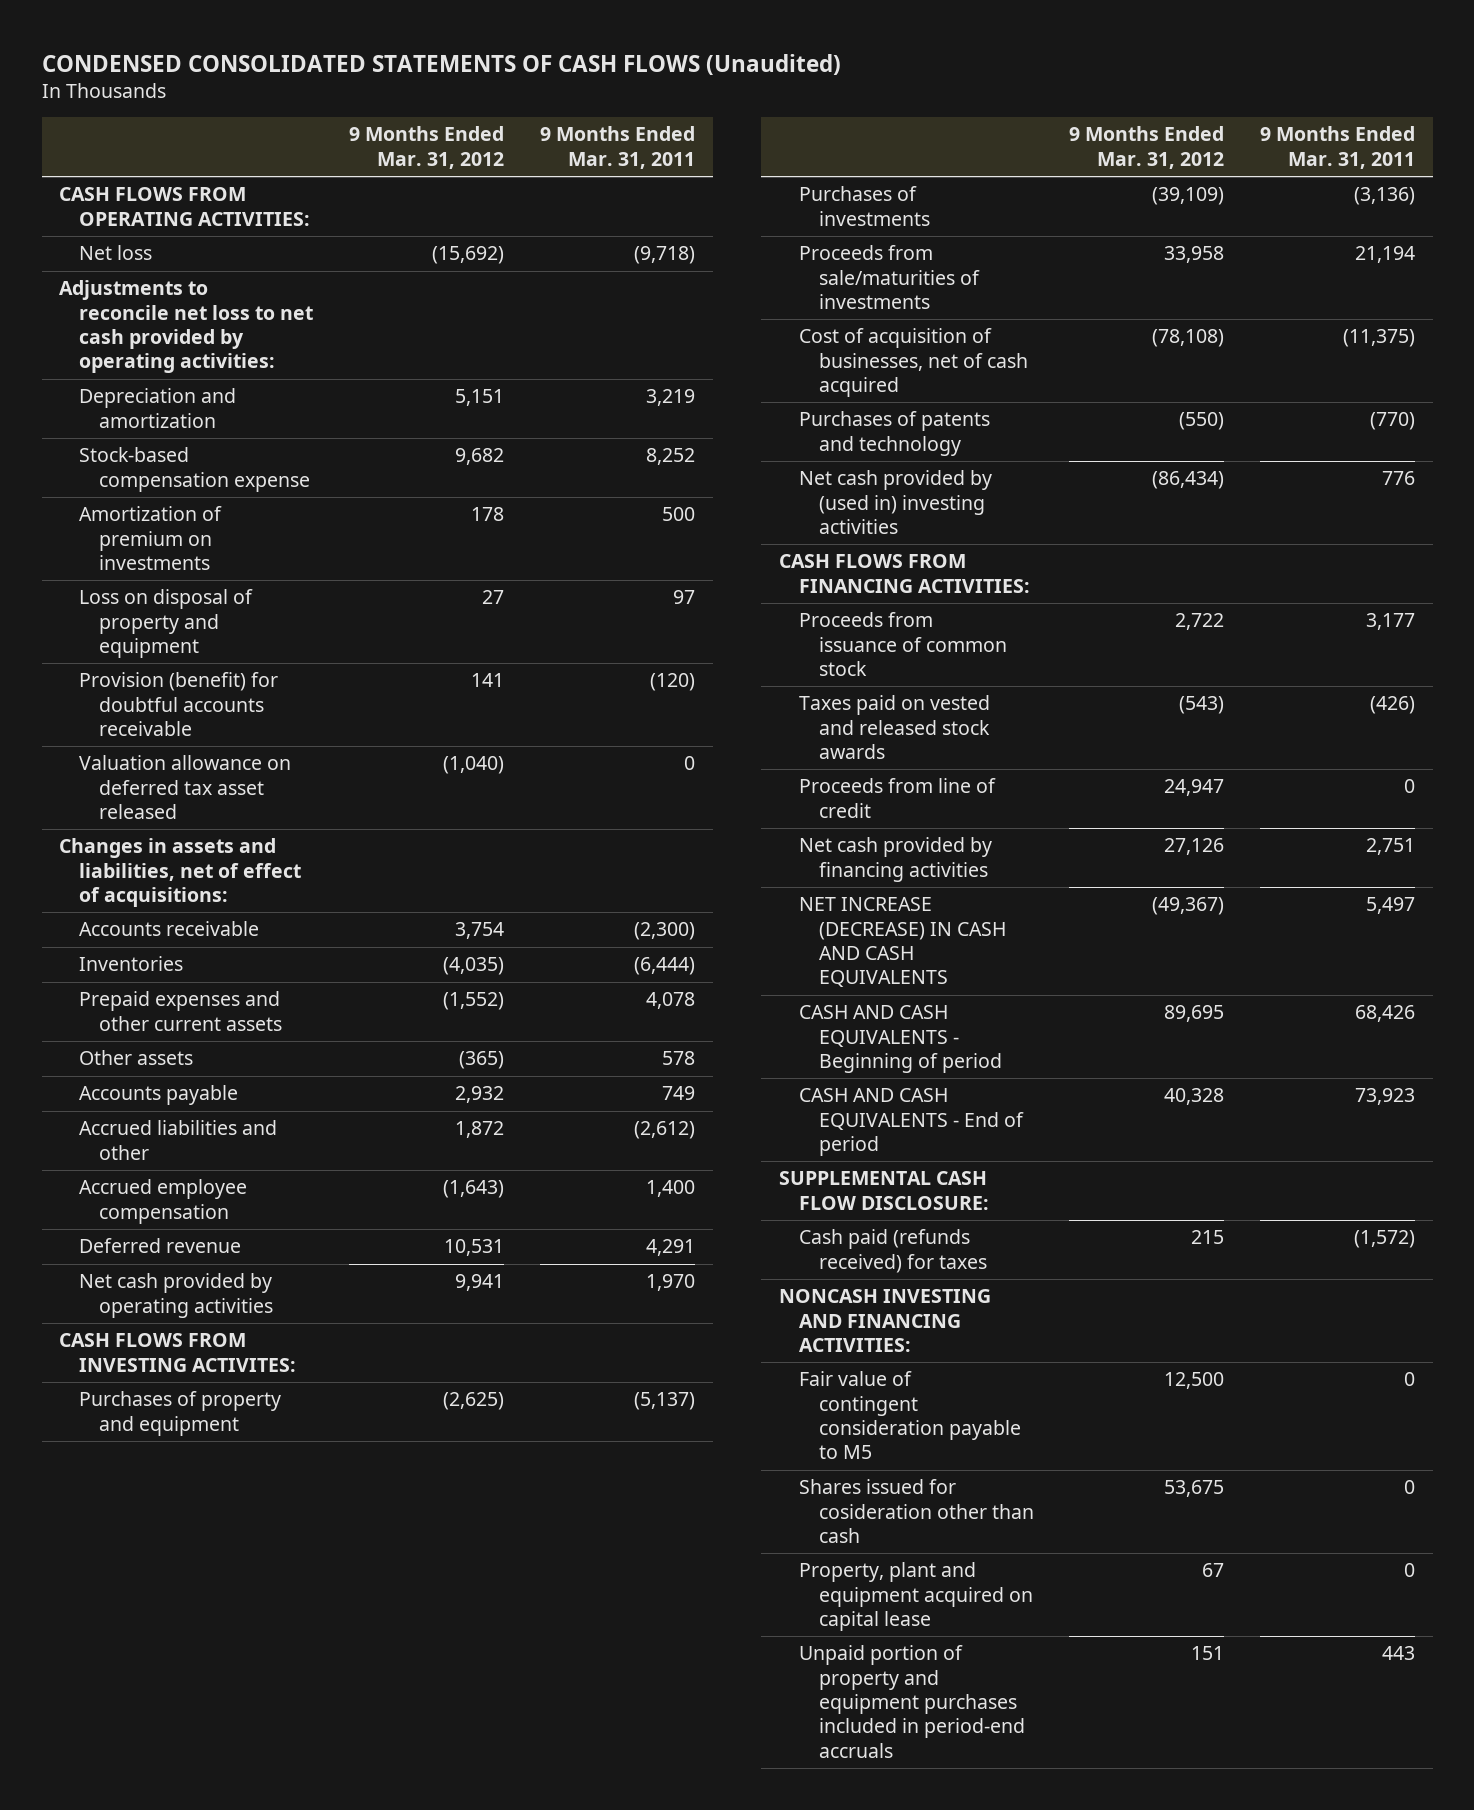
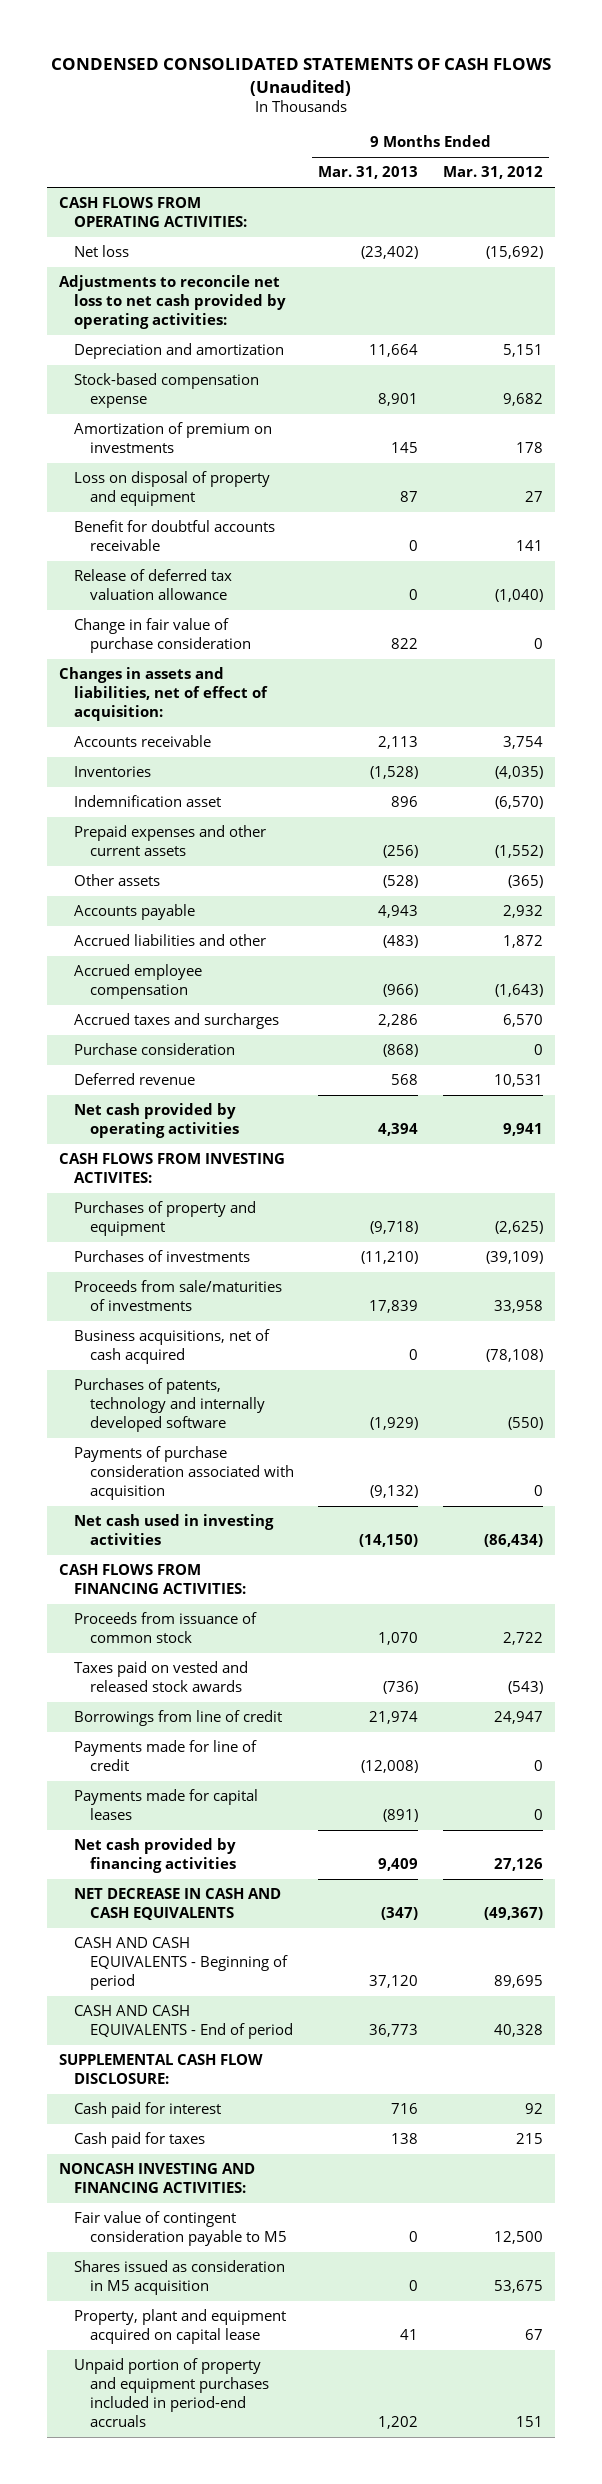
- | 9 Months Ended Mar. 31, 2012 | 9 Months Ended Mar. 31, 2011
+ | 9 Months Ended Mar. 31, 2013 | 9 Months Ended Mar. 31, 2012
- Provision (benefit) for doubtful accounts receivable | 141 | (120)
- Valuation allowance on deferred tax asset released | (1,040) | 0
- Changes in assets and liabilities, net of effect of acquisitions:
+ Benefit for doubtful accounts receivable | 0 | 141
+ Release of deferred tax valuation allowance | 0 | (1,040)
+ Change in fair value of purchase consideration | 822 | 0
+ Changes in assets and liabilities, net of effect of acquisition:
+ Indemnification asset | 896 | (6,570)
+ Accrued taxes and surcharges | 2,286 | 6,570
+ Purchase consideration | (868) | 0
- Cost of acquisition of businesses, net of cash acquired | (78,108) | (11,375)
- Purchases of patents and technology | (550) | (770)
- Net cash provided by (used in) investing activities | (86,434) | 776
+ Business acquisitions, net of cash acquired | 0 | (78,108)
+ Purchases of patents, technology and internally developed software | (1,929) | (550)
+ Payments of purchase consideration associated with acquisition | (9,132) | 0
+ Net cash used in investing activities | (14,150) | (86,434)
- Proceeds from line of credit | 24,947 | 0
+ Borrowings from line of credit | 21,974 | 24,947
+ Payments made for line of credit | (12,008) | 0
+ Payments made for capital leases | (891) | 0
- NET INCREASE (DECREASE) IN CASH AND CASH EQUIVALENTS | (49,367) | 5,497
+ NET DECREASE IN CASH AND CASH EQUIVALENTS | (347) | (49,367)
- Cash paid (refunds received) for taxes | 215 | (1,572)
+ Cash paid for interest | 716 | 92
+ Cash paid for taxes | 138 | 215
- Shares issued for cosideration other than cash | 53,675 | 0
+ Shares issued as consideration in M5 acquisition | 0 | 53,675

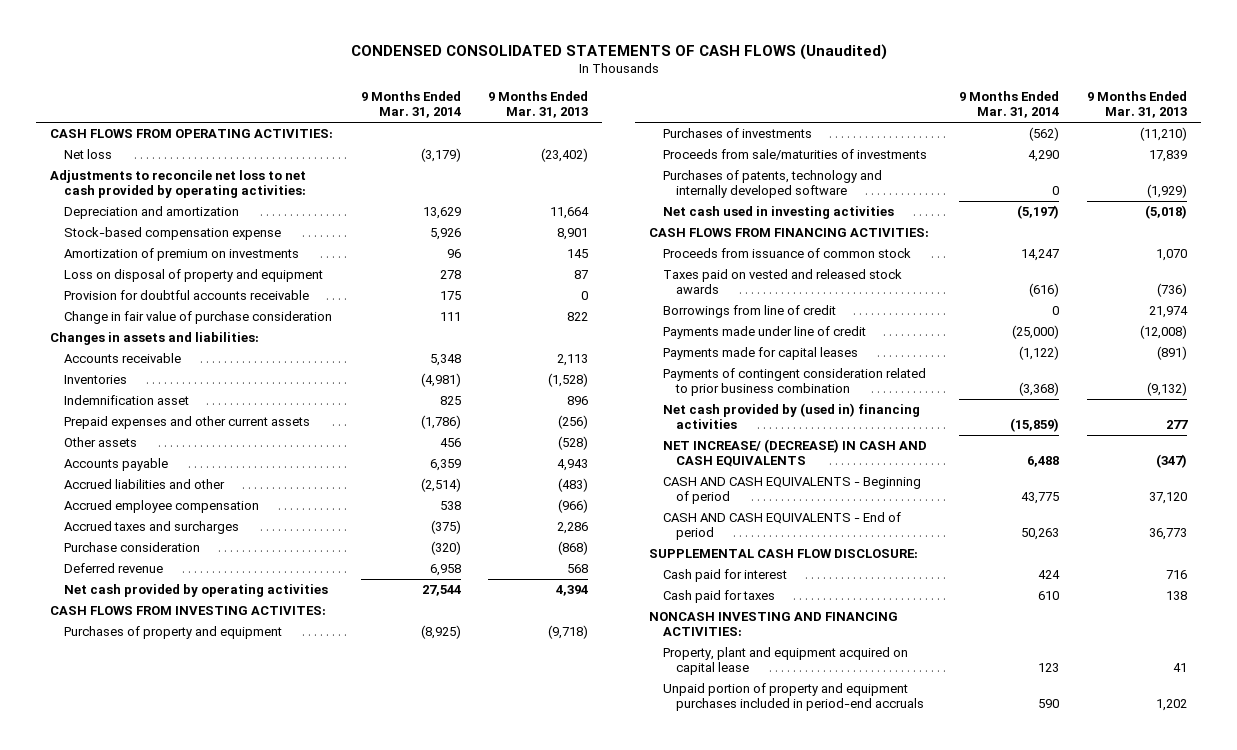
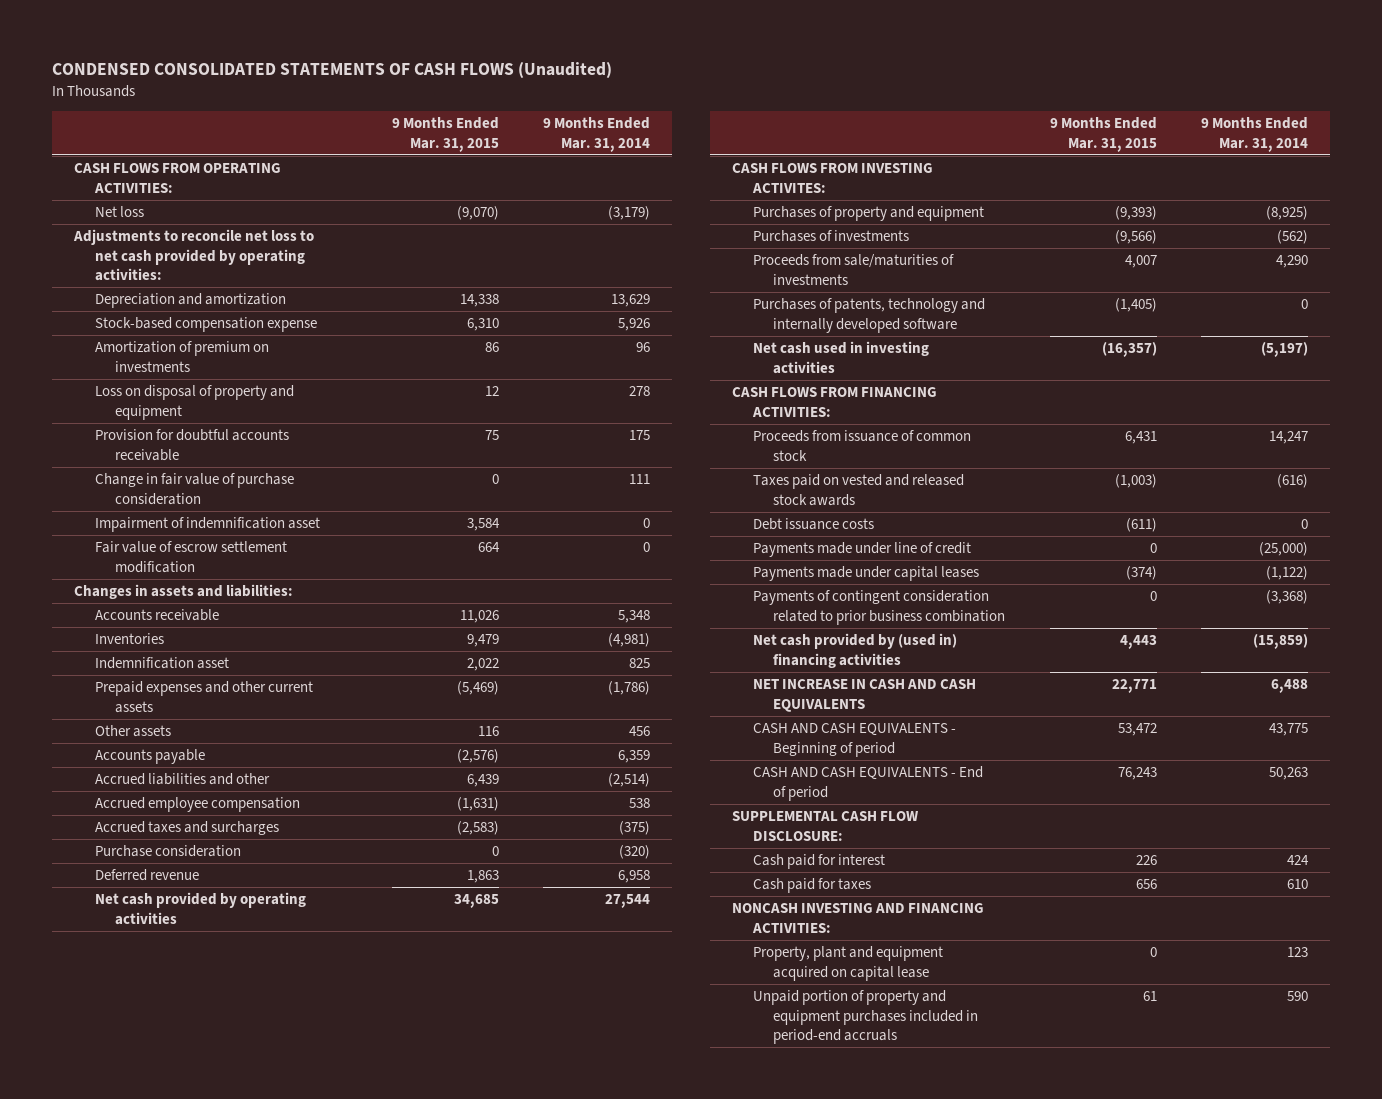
- | 9 Months Ended Mar. 31, 2014 | 9 Months Ended Mar. 31, 2013
+ | 9 Months Ended Mar. 31, 2015 | 9 Months Ended Mar. 31, 2014
+ Impairment of indemnification asset | 3,584 | 0
+ Fair value of escrow settlement modification | 664 | 0
- Borrowings from line of credit | 0 | 21,974
+ Debt issuance costs | (611) | 0
- Payments made for capital leases | (1,122) | (891)
+ Payments made under capital leases | (374) | (1,122)
- NET INCREASE/ (DECREASE) IN CASH AND CASH EQUIVALENTS | 6,488 | (347)
+ NET INCREASE IN CASH AND CASH EQUIVALENTS | 22,771 | 6,488

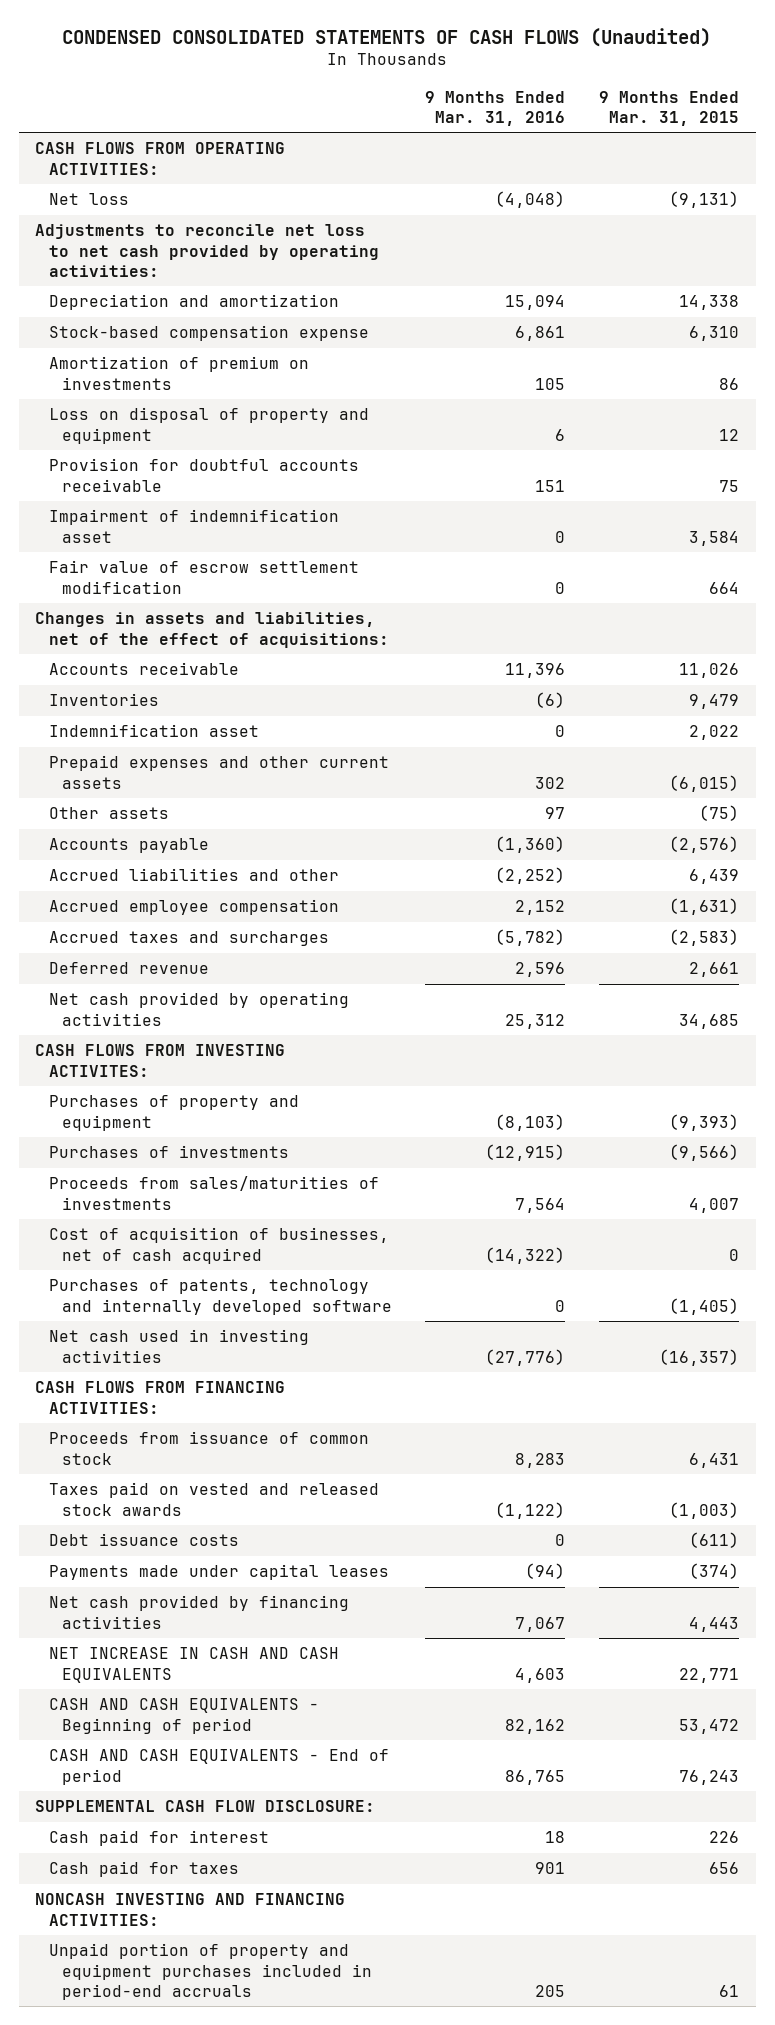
- | 9 Months Ended Mar. 31, 2015 | 9 Months Ended Mar. 31, 2014
+ | 9 Months Ended Mar. 31, 2016 | 9 Months Ended Mar. 31, 2015
- Net loss | (9,070) | (3,179)
+ Net loss | (4,048) | (9,131)
- Change in fair value of purchase consideration | 0 | 111
- Changes in assets and liabilities:
+ Changes in assets and liabilities, net of the effect of acquisitions:
- Prepaid expenses and other current assets | (5,469) | (1,786)
- Other assets | 116 | 456
+ Prepaid expenses and other current assets | 302 | (6,015)
+ Other assets | 97 | (75)
- Purchase consideration | 0 | (320)
- Deferred revenue | 1,863 | 6,958
+ Deferred revenue | 2,596 | 2,661
- Proceeds from sale/maturities of investments | 4,007 | 4,290
+ Proceeds from sales/maturities of investments | 7,564 | 4,007
+ Cost of acquisition of businesses, net of cash acquired | (14,322) | 0
- Payments made under line of credit | 0 | (25,000)
- Payments of contingent consideration related to prior business combination | 0 | (3,368)
- Net cash provided by (used in) financing activities | 4,443 | (15,859)
+ Net cash provided by financing activities | 7,067 | 4,443
- Property, plant and equipment acquired on capital lease | 0 | 123

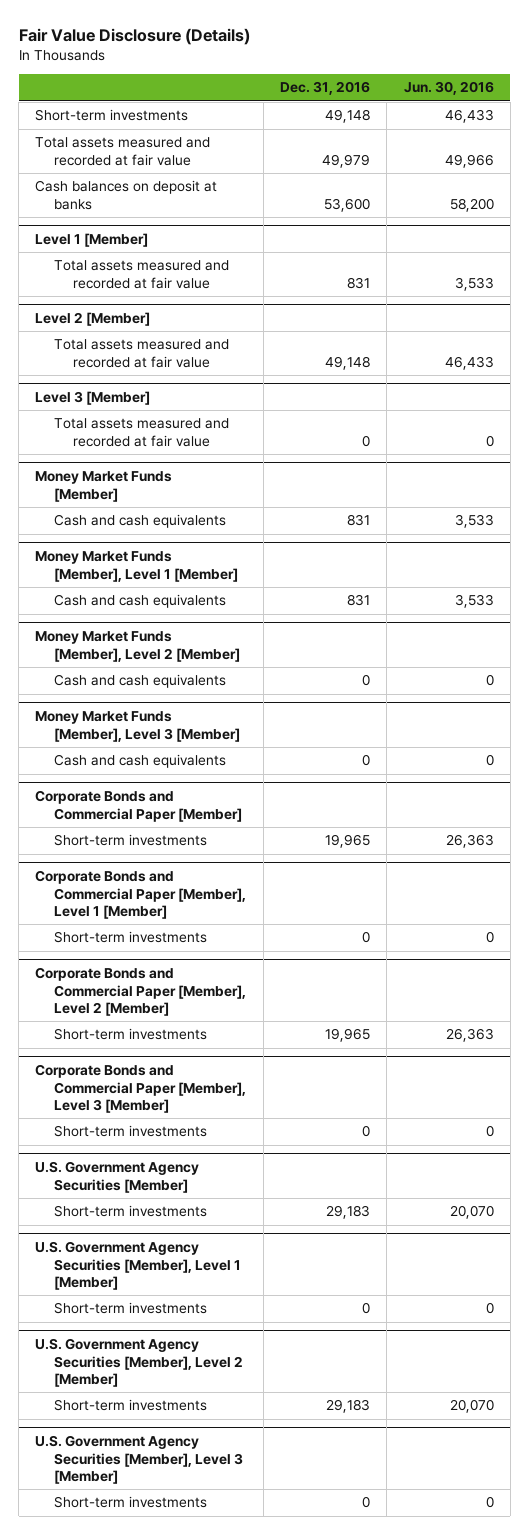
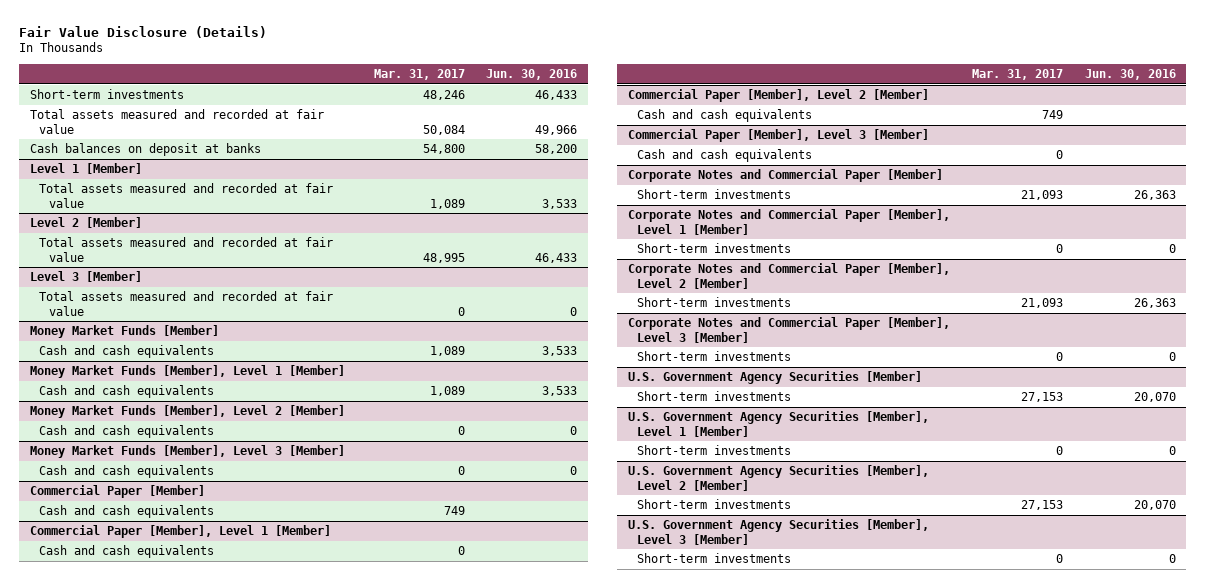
- | Dec. 31, 2016 | Jun. 30, 2016
+ | Mar. 31, 2017 | Jun. 30, 2016
- Corporate Bonds and Commercial Paper [Member]
+ Commercial Paper [Member]
+ Cash and cash equivalents | 749 |
+ Commercial Paper [Member], Level 1 [Member]
+ Cash and cash equivalents | 0 |
+ Commercial Paper [Member], Level 2 [Member]
+ Cash and cash equivalents | 749 |
+ Commercial Paper [Member], Level 3 [Member]
+ Cash and cash equivalents | 0 |
+ Corporate Notes and Commercial Paper [Member]
- Corporate Bonds and Commercial Paper [Member], Level 1 [Member]
+ Corporate Notes and Commercial Paper [Member], Level 1 [Member]
- Corporate Bonds and Commercial Paper [Member], Level 2 [Member]
+ Corporate Notes and Commercial Paper [Member], Level 2 [Member]
- Corporate Bonds and Commercial Paper [Member], Level 3 [Member]
+ Corporate Notes and Commercial Paper [Member], Level 3 [Member]

